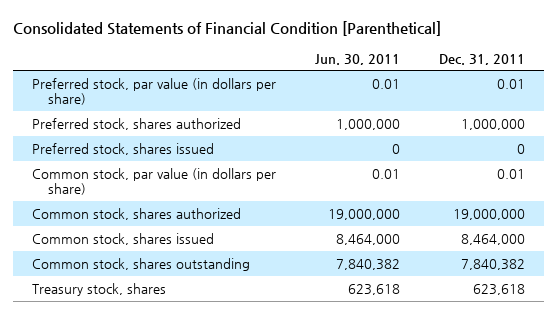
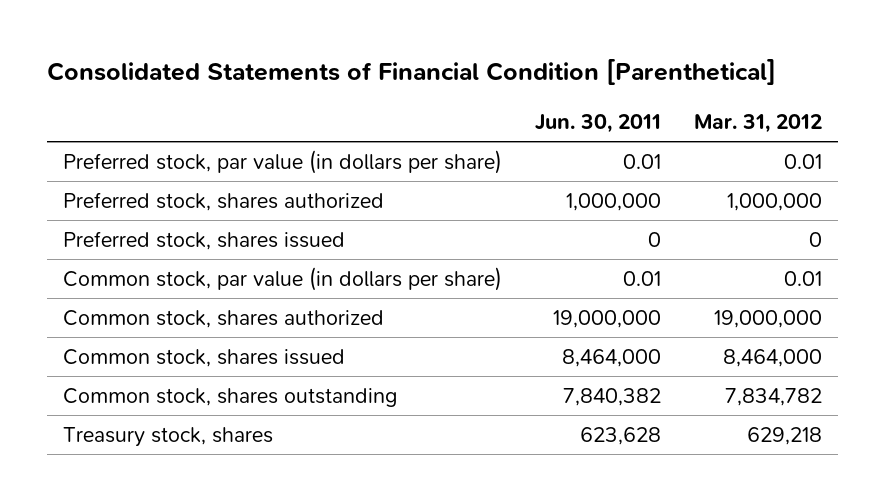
- | Jun. 30, 2011 | Dec. 31, 2011
+ | Jun. 30, 2011 | Mar. 31, 2012
- Treasury stock, shares | 623,618 | 623,618
+ Treasury stock, shares | 623,628 | 629,218

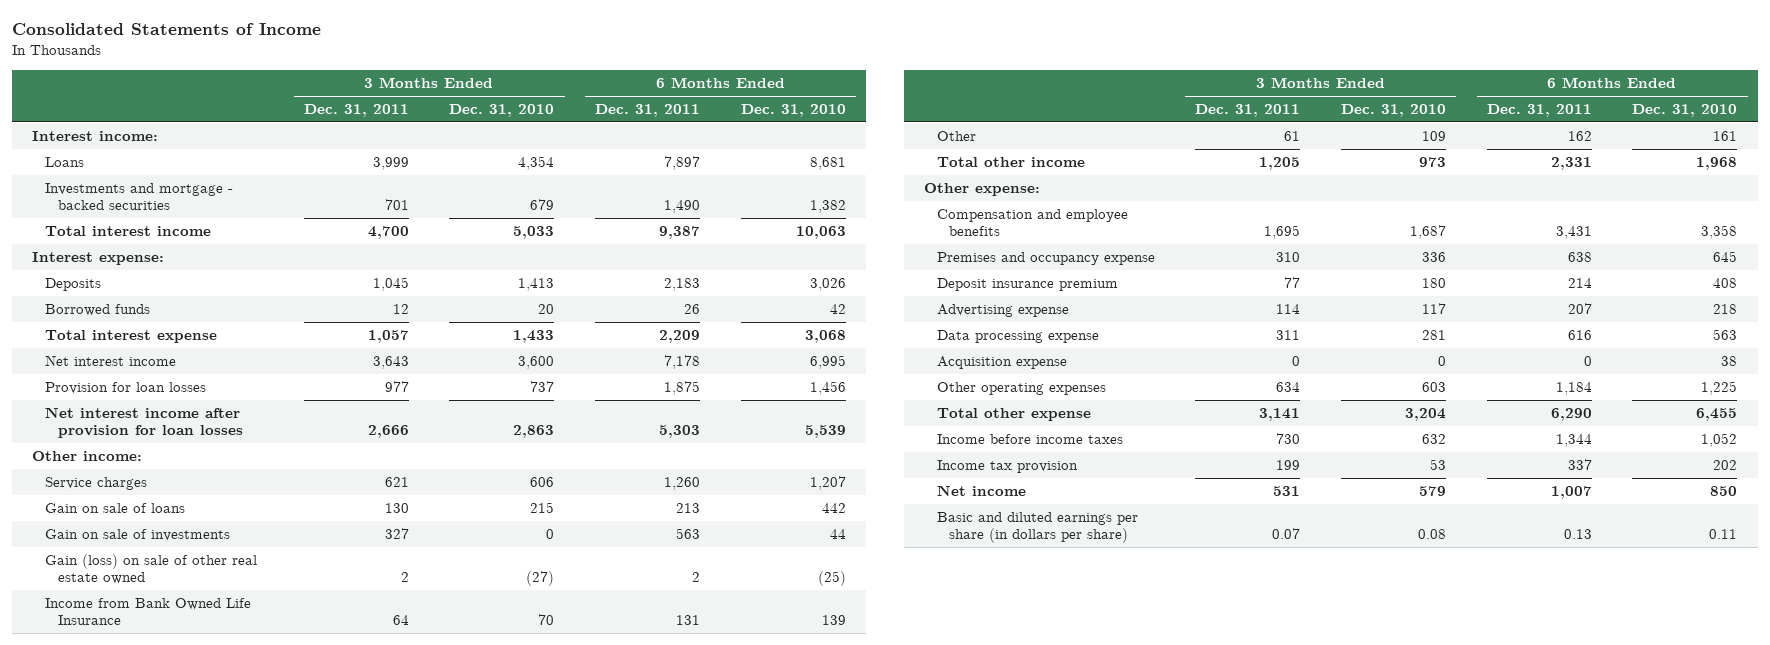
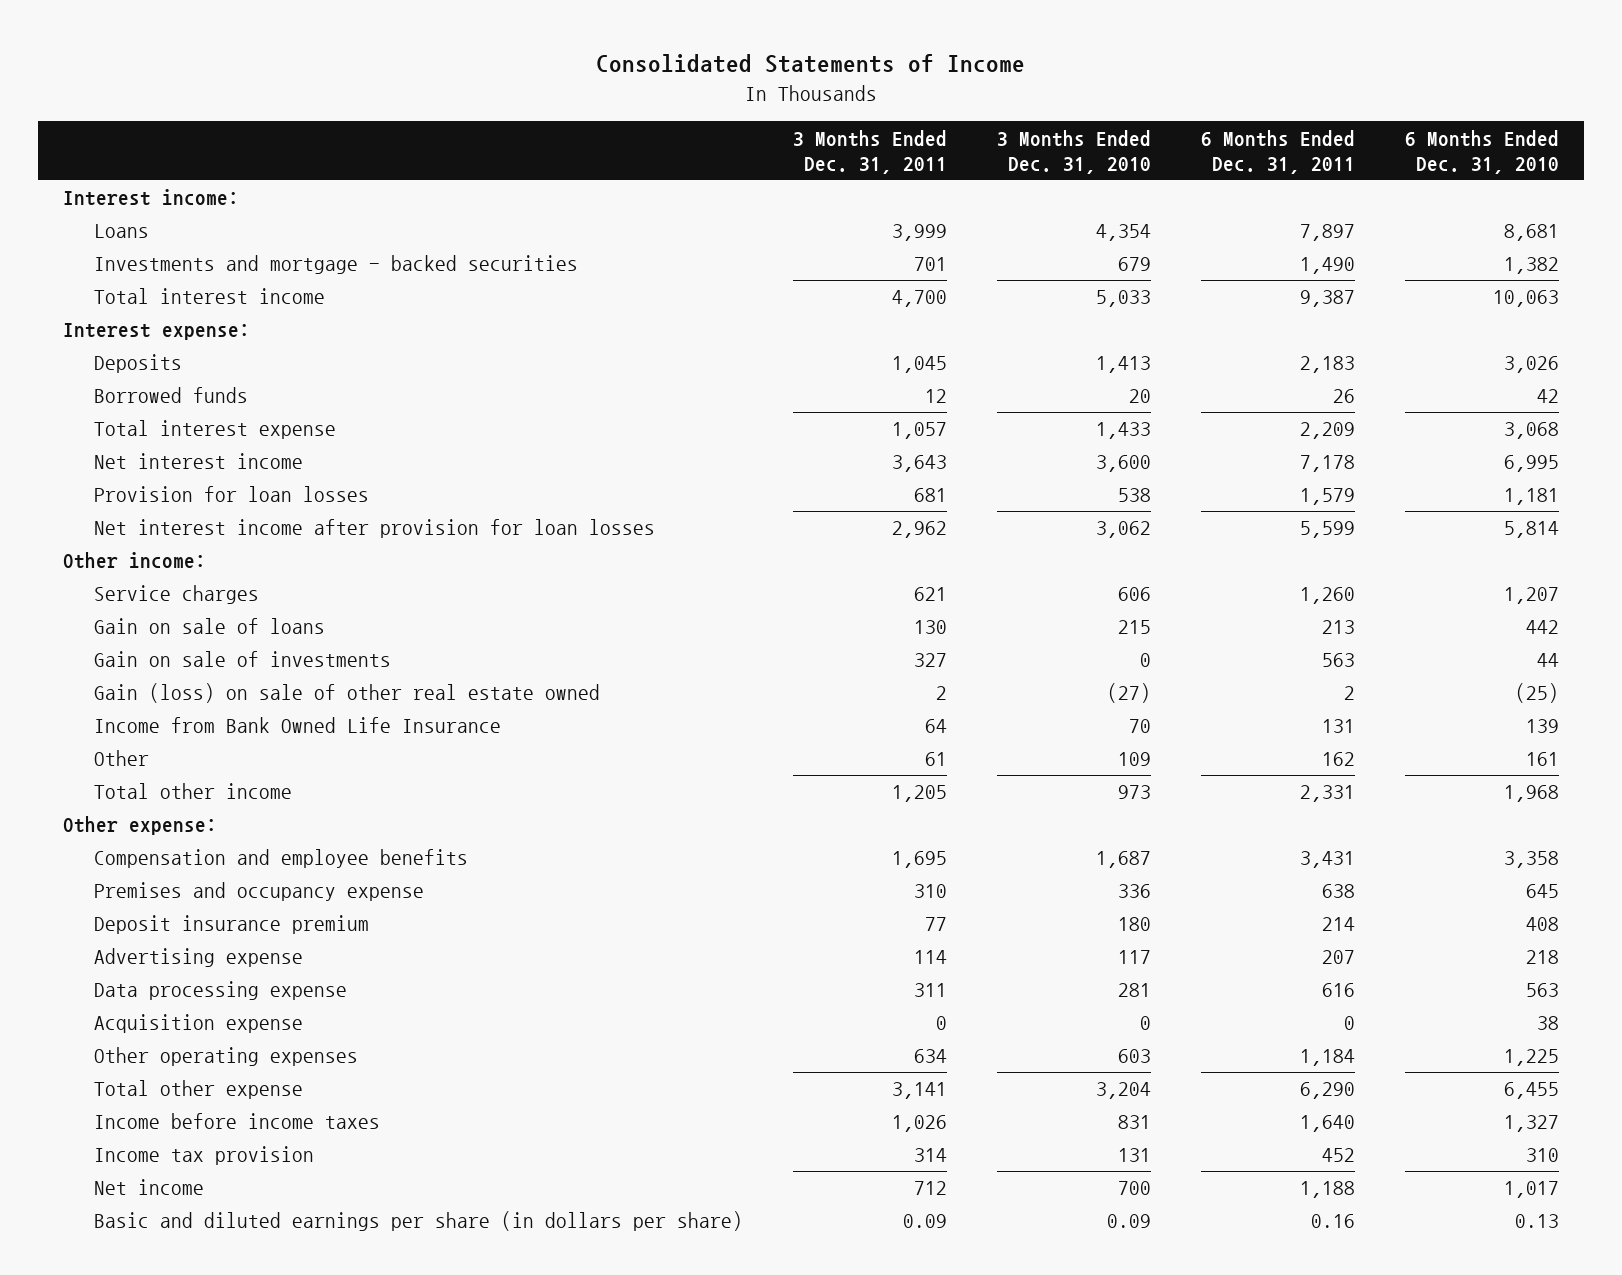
- Provision for loan losses | 977 | 737 | 1,875 | 1,456
- Net interest income after provision for loan losses | 2,666 | 2,863 | 5,303 | 5,539
+ Provision for loan losses | 681 | 538 | 1,579 | 1,181
+ Net interest income after provision for loan losses | 2,962 | 3,062 | 5,599 | 5,814
- Income before income taxes | 730 | 632 | 1,344 | 1,052
- Income tax provision | 199 | 53 | 337 | 202
- Net income | 531 | 579 | 1,007 | 850
- Basic and diluted earnings per share (in dollars per share) | 0.07 | 0.08 | 0.13 | 0.11
+ Income before income taxes | 1,026 | 831 | 1,640 | 1,327
+ Income tax provision | 314 | 131 | 452 | 310
+ Net income | 712 | 700 | 1,188 | 1,017
+ Basic and diluted earnings per share (in dollars per share) | 0.09 | 0.09 | 0.16 | 0.13

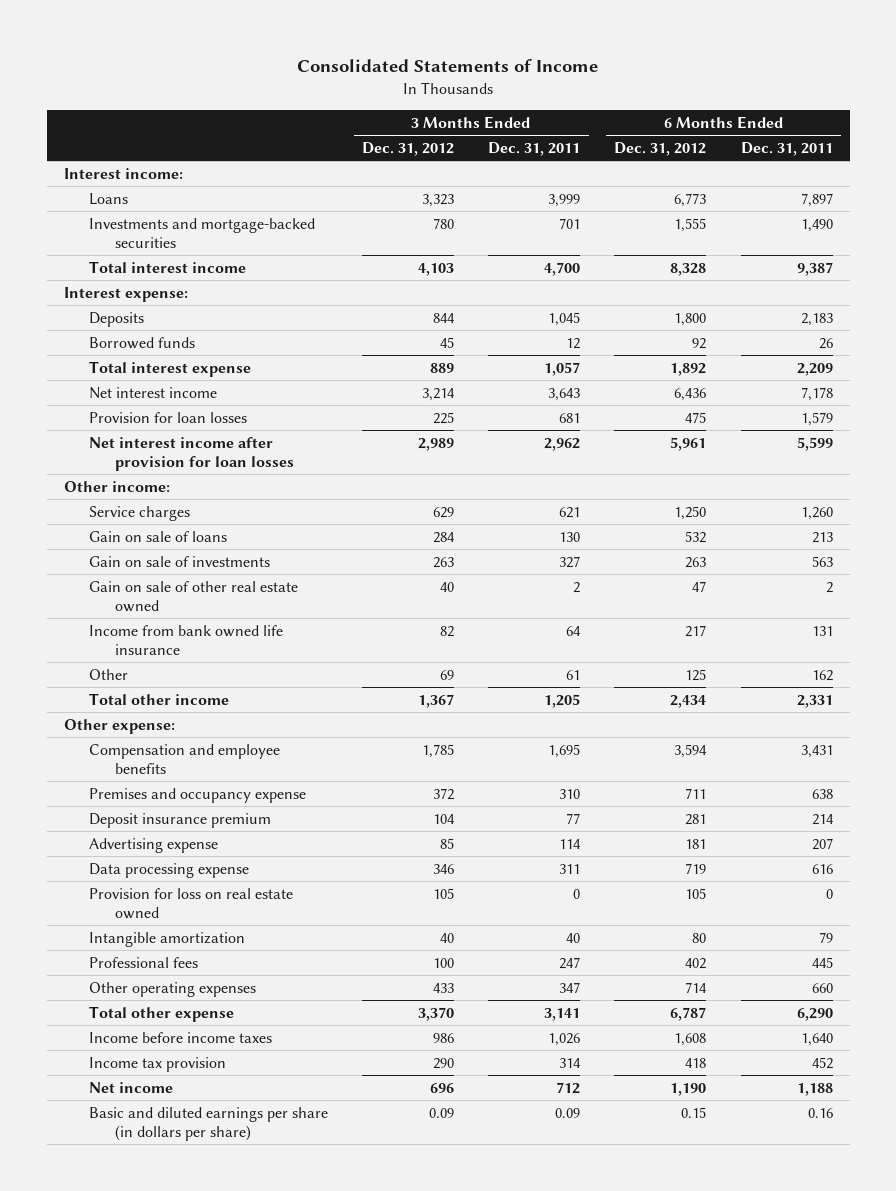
- | 3 Months Ended Dec. 31, 2011 | 3 Months Ended Dec. 31, 2010 | 6 Months Ended Dec. 31, 2011 | 6 Months Ended Dec. 31, 2010
+ | 3 Months Ended Dec. 31, 2012 | 3 Months Ended Dec. 31, 2011 | 6 Months Ended Dec. 31, 2012 | 6 Months Ended Dec. 31, 2011
- Investments and mortgage - backed securities | 701 | 679 | 1,490 | 1,382
+ Investments and mortgage-backed securities | 780 | 701 | 1,555 | 1,490
- Gain (loss) on sale of other real estate owned | 2 | (27) | 2 | (25)
- Income from Bank Owned Life Insurance | 64 | 70 | 131 | 139
+ Gain on sale of other real estate owned | 40 | 2 | 47 | 2
+ Income from bank owned life insurance | 82 | 64 | 217 | 131
- Acquisition expense | 0 | 0 | 0 | 38
- Other operating expenses | 634 | 603 | 1,184 | 1,225
+ Provision for loss on real estate owned | 105 | 0 | 105 | 0
+ Intangible amortization | 40 | 40 | 80 | 79
+ Professional fees | 100 | 247 | 402 | 445
+ Other operating expenses | 433 | 347 | 714 | 660

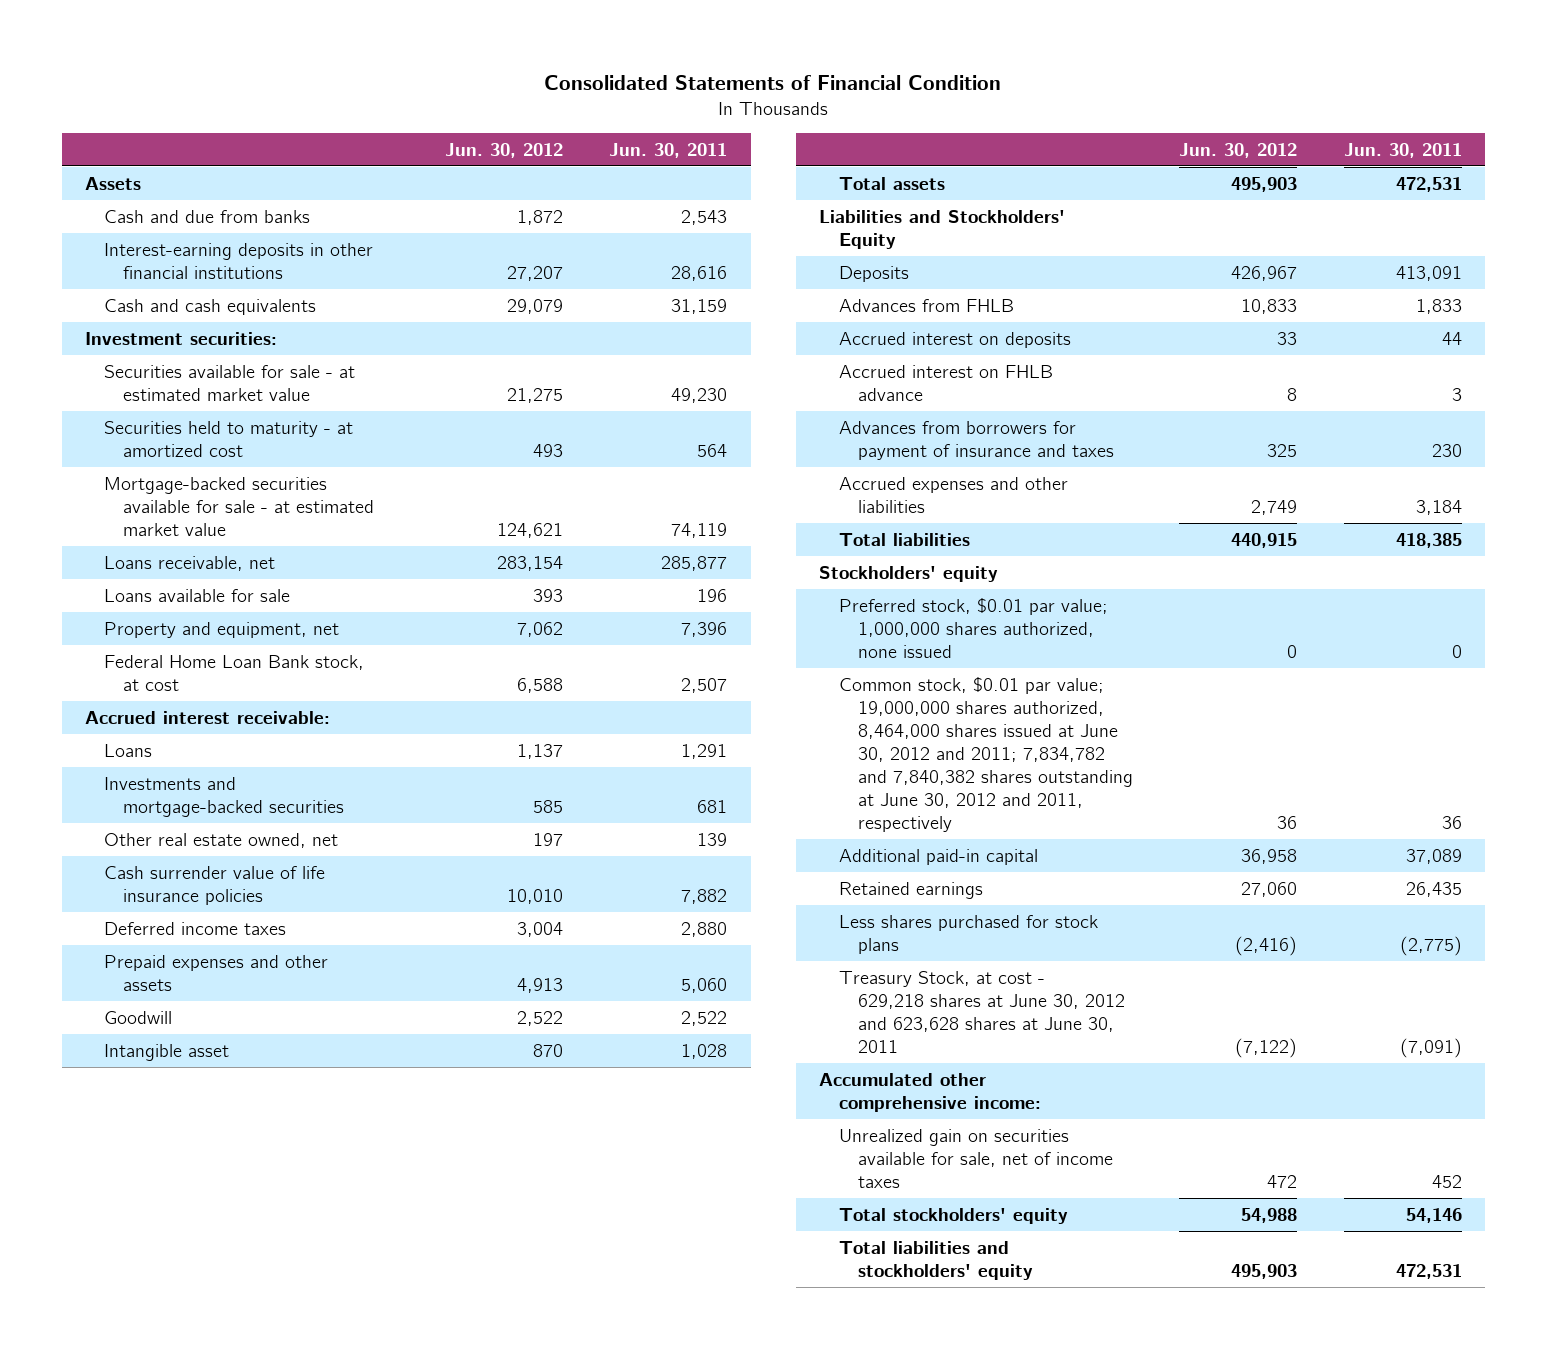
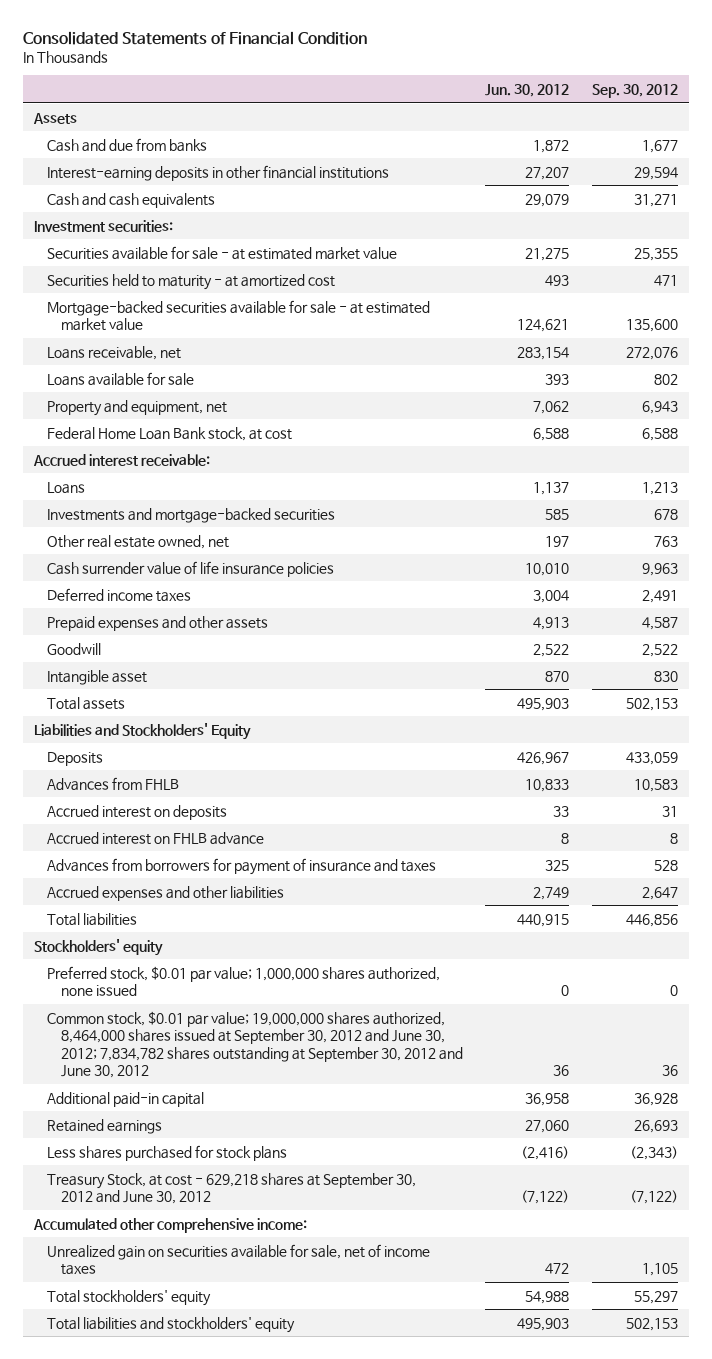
- | Jun. 30, 2012 | Jun. 30, 2011
+ | Jun. 30, 2012 | Sep. 30, 2012
- Common stock, $0.01 par value; 19,000,000 shares authorized, 8,464,000 shares issued at June 30, 2012 and 2011; 7,834,782 and 7,840,382 shares outstanding at June 30, 2012 and 2011, respectively | 36 | 36
+ Common stock, $0.01 par value; 19,000,000 shares authorized, 8,464,000 shares issued at September 30, 2012 and June 30, 2012; 7,834,782 shares outstanding at September 30, 2012 and June 30, 2012 | 36 | 36
- Treasury Stock, at cost - 629,218 shares at June 30, 2012 and 623,628 shares at June 30, 2011 | (7,122) | (7,091)
+ Treasury Stock, at cost - 629,218 shares at September 30, 2012 and June 30, 2012 | (7,122) | (7,122)

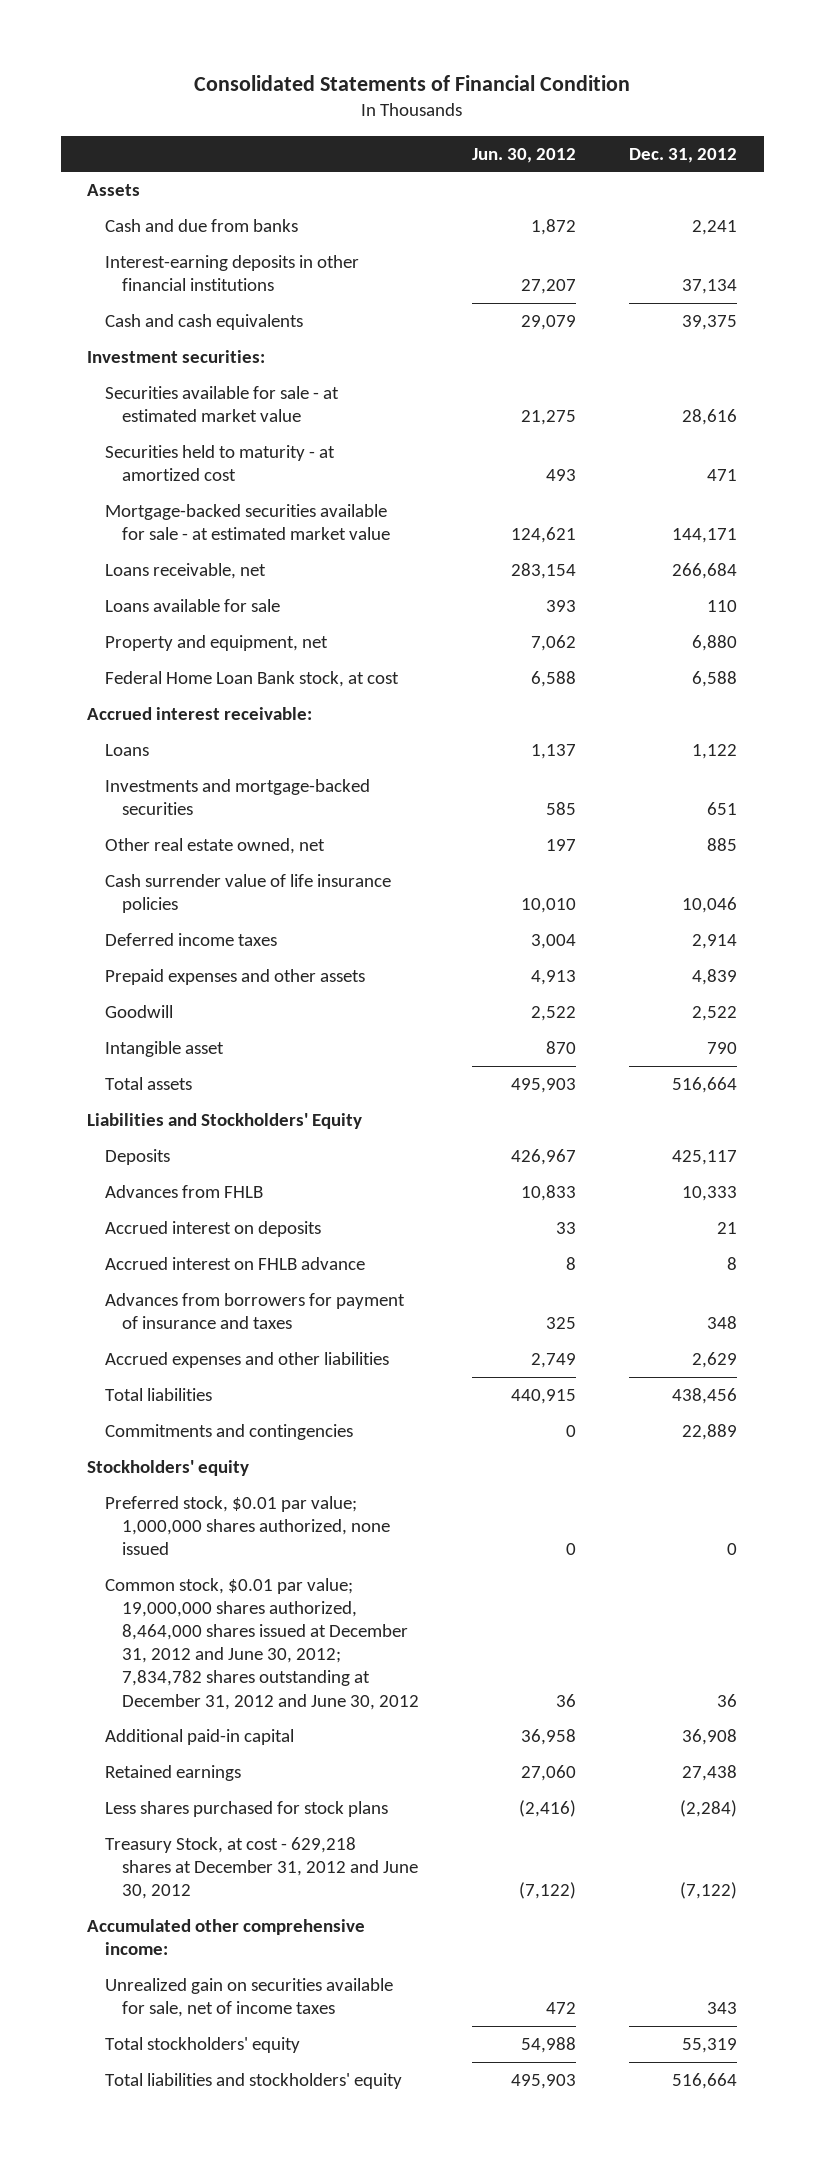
- | Jun. 30, 2012 | Sep. 30, 2012
+ | Jun. 30, 2012 | Dec. 31, 2012
+ Commitments and contingencies | 0 | 22,889
- Common stock, $0.01 par value; 19,000,000 shares authorized, 8,464,000 shares issued at September 30, 2012 and June 30, 2012; 7,834,782 shares outstanding at September 30, 2012 and June 30, 2012 | 36 | 36
+ Common stock, $0.01 par value; 19,000,000 shares authorized, 8,464,000 shares issued at December 31, 2012 and June 30, 2012; 7,834,782 shares outstanding at December 31, 2012 and June 30, 2012 | 36 | 36
- Treasury Stock, at cost - 629,218 shares at September 30, 2012 and June 30, 2012 | (7,122) | (7,122)
+ Treasury Stock, at cost - 629,218 shares at December 31, 2012 and June 30, 2012 | (7,122) | (7,122)

